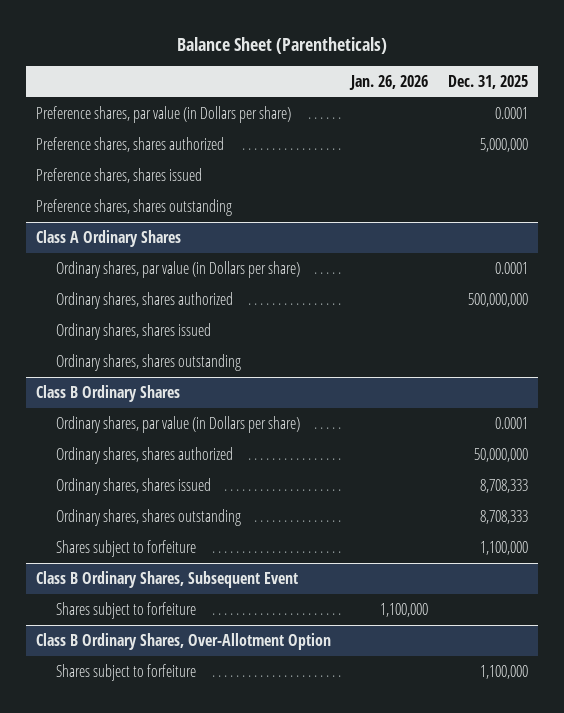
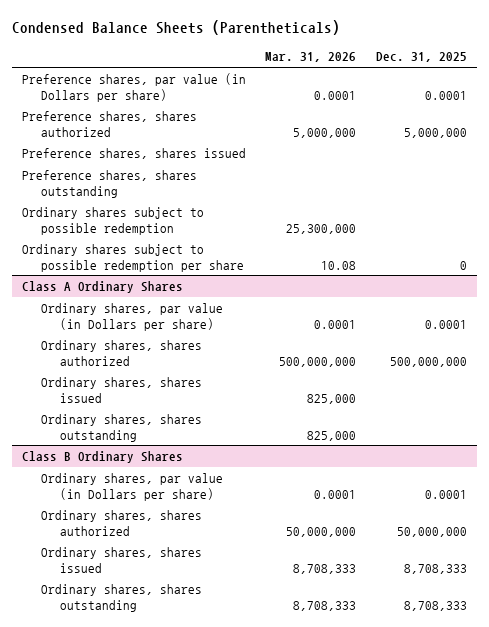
- Balance Sheet (Parentheticals)
+ Condensed Balance Sheets (Parentheticals)
- | Jan. 26, 2026 | Dec. 31, 2025
+ | Mar. 31, 2026 | Dec. 31, 2025
+ Ordinary shares subject to possible redemption | 25,300,000 |
+ Ordinary shares subject to possible redemption per share | 10.08 | 0
@ Class B Ordinary Shares
- Shares subject to forfeiture | | 1,100,000
- Class B Ordinary Shares, Subsequent Event
- Shares subject to forfeiture | 1,100,000 |
- Class B Ordinary Shares, Over-Allotment Option
- Shares subject to forfeiture | | 1,100,000

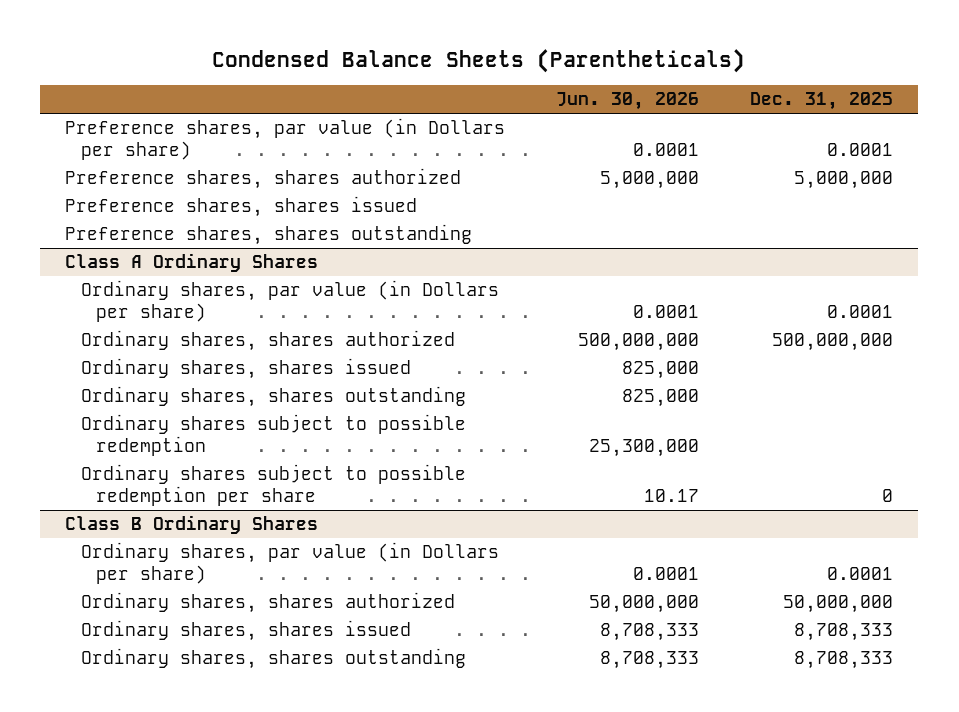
- | Mar. 31, 2026 | Dec. 31, 2025
+ | Jun. 30, 2026 | Dec. 31, 2025
- Ordinary shares subject to possible redemption | 25,300,000 |
- Ordinary shares subject to possible redemption per share | 10.08 | 0
@ Class A Ordinary Shares
+ Ordinary shares subject to possible redemption | 25,300,000 |
+ Ordinary shares subject to possible redemption per share | 10.17 | 0

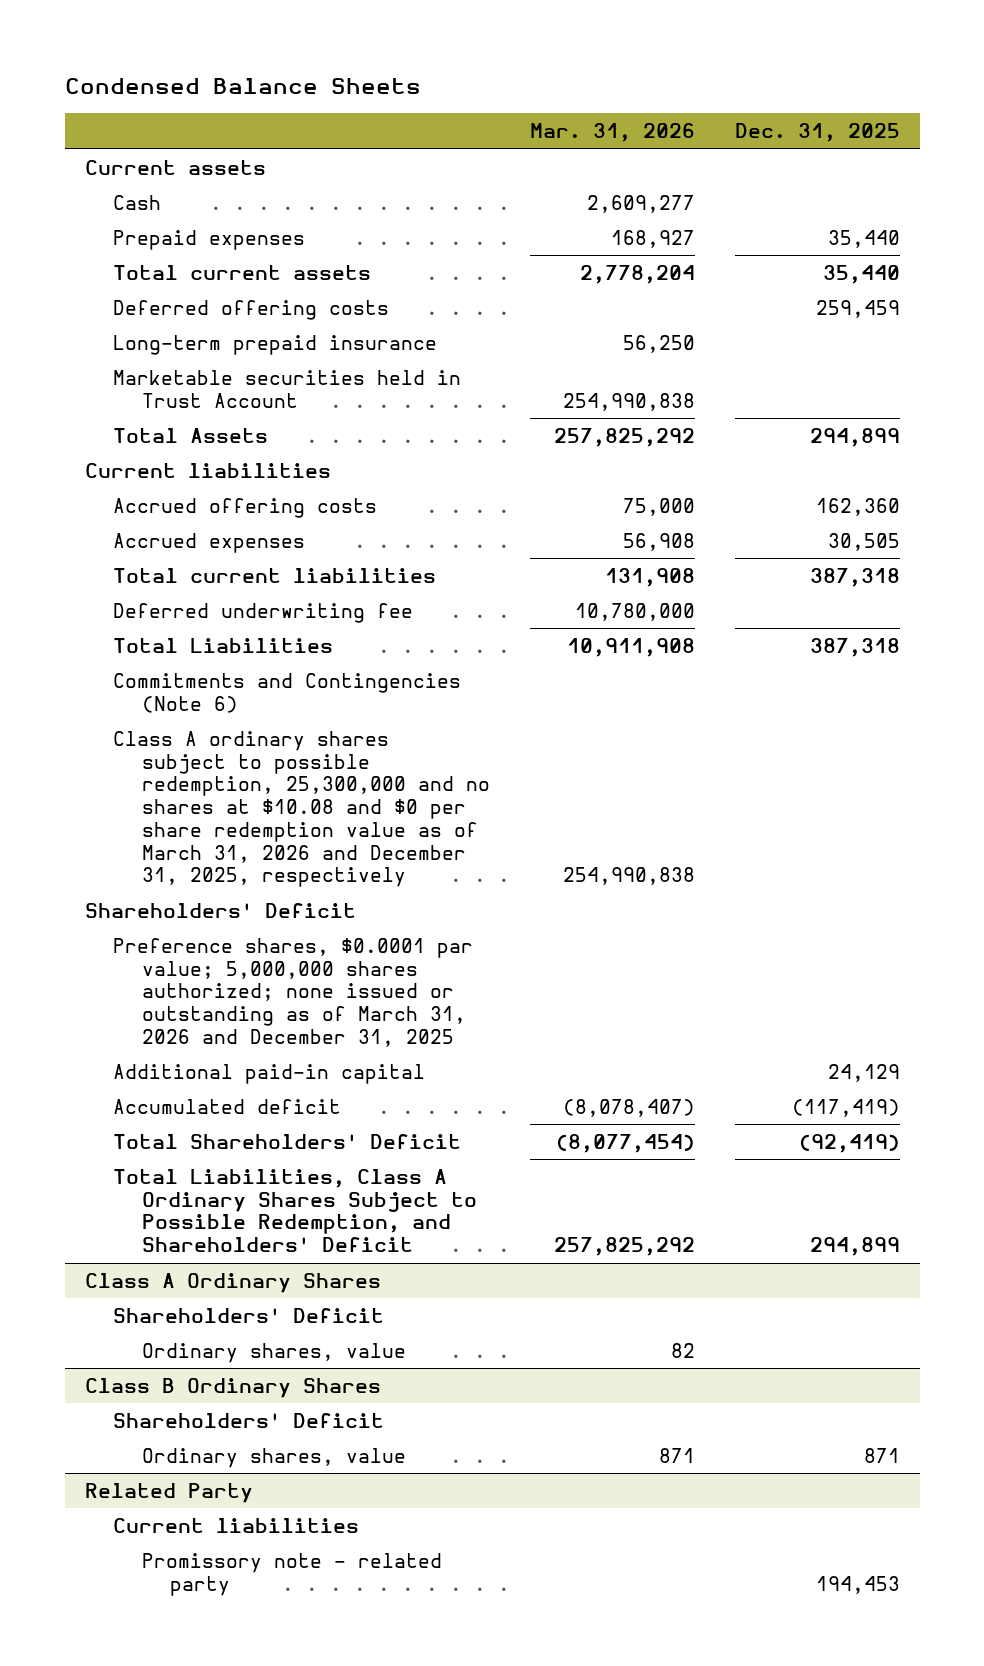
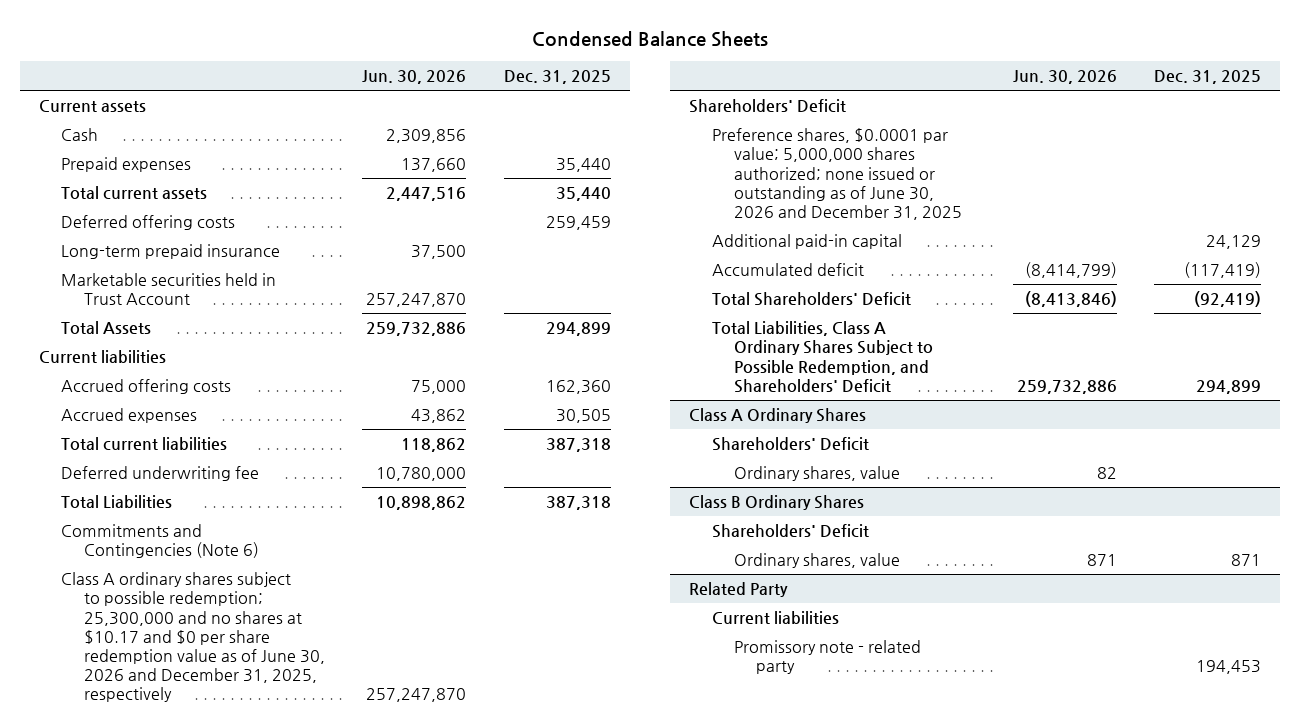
- | Mar. 31, 2026 | Dec. 31, 2025
+ | Jun. 30, 2026 | Dec. 31, 2025
- Class A ordinary shares subject to possible redemption, 25,300,000 and no shares at $10.08 and $0 per share redemption value as of March 31, 2026 and December 31, 2025, respectively | 254,990,838 |
+ Class A ordinary shares subject to possible redemption; 25,300,000 and no shares at $10.17 and $0 per share redemption value as of June 30, 2026 and December 31, 2025, respectively | 257,247,870 |
- Preference shares, $0.0001 par value; 5,000,000 shares authorized; none issued or outstanding as of March 31, 2026 and December 31, 2025
+ Preference shares, $0.0001 par value; 5,000,000 shares authorized; none issued or outstanding as of June 30, 2026 and December 31, 2025

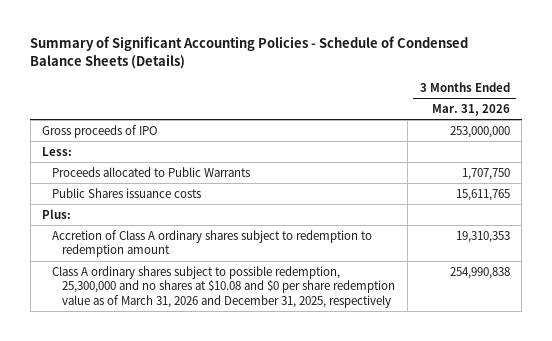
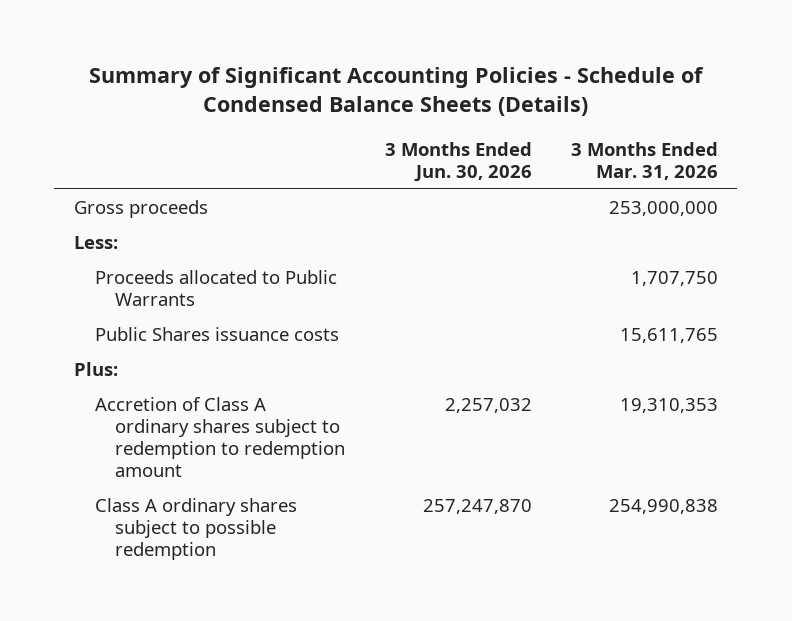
- | 3 Months Ended Mar. 31, 2026
+ | 3 Months Ended Jun. 30, 2026 | 3 Months Ended Mar. 31, 2026
- Gross proceeds of IPO | 253,000,000
+ Gross proceeds | | 253,000,000
- Class A ordinary shares subject to possible redemption, 25,300,000 and no shares at $10.08 and $0 per share redemption value as of March 31, 2026 and December 31, 2025, respectively | 254,990,838
+ Class A ordinary shares subject to possible redemption | 257,247,870 | 254,990,838

